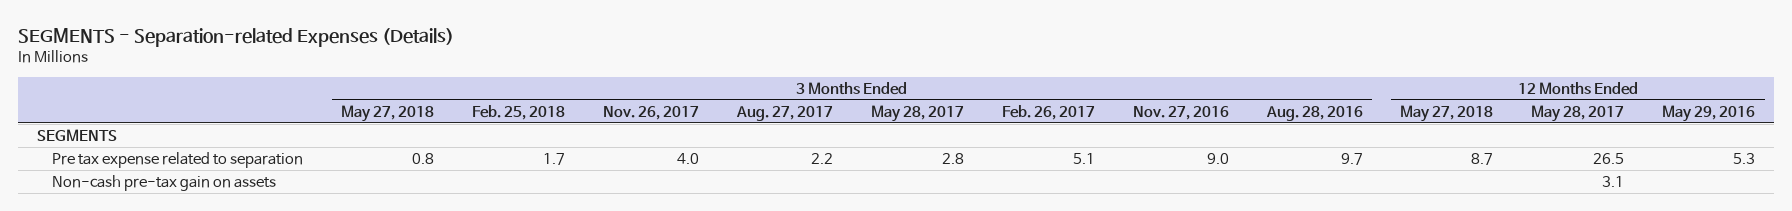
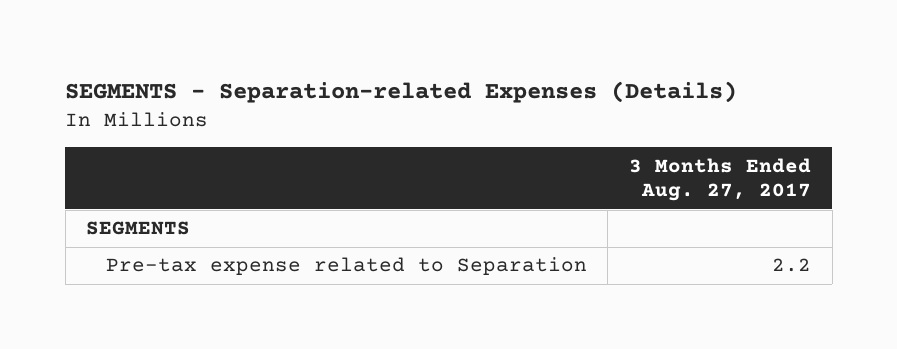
- | 3 Months Ended May 27, 2018 | 3 Months Ended Feb. 25, 2018 | 3 Months Ended Nov. 26, 2017 | 3 Months Ended Aug. 27, 2017 | 3 Months Ended May 28, 2017 | 3 Months Ended Feb. 26, 2017 | 3 Months Ended Nov. 27, 2016 | 3 Months Ended Aug. 28, 2016 | 12 Months Ended May 27, 2018 | 12 Months Ended May 28, 2017 | 12 Months Ended May 29, 2016
+ | 3 Months Ended Aug. 27, 2017
- Pre tax expense related to separation | 0.8 | 1.7 | 4.0 | 2.2 | 2.8 | 5.1 | 9.0 | 9.7 | 8.7 | 26.5 | 5.3
- Non-cash pre-tax gain on assets | | | | | | | | | | 3.1 |
+ Pre-tax expense related to Separation | 2.2

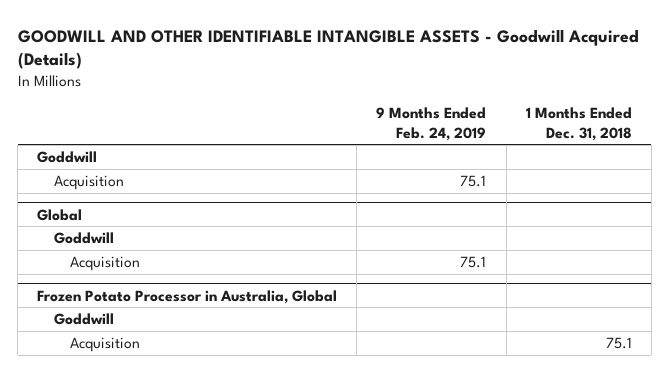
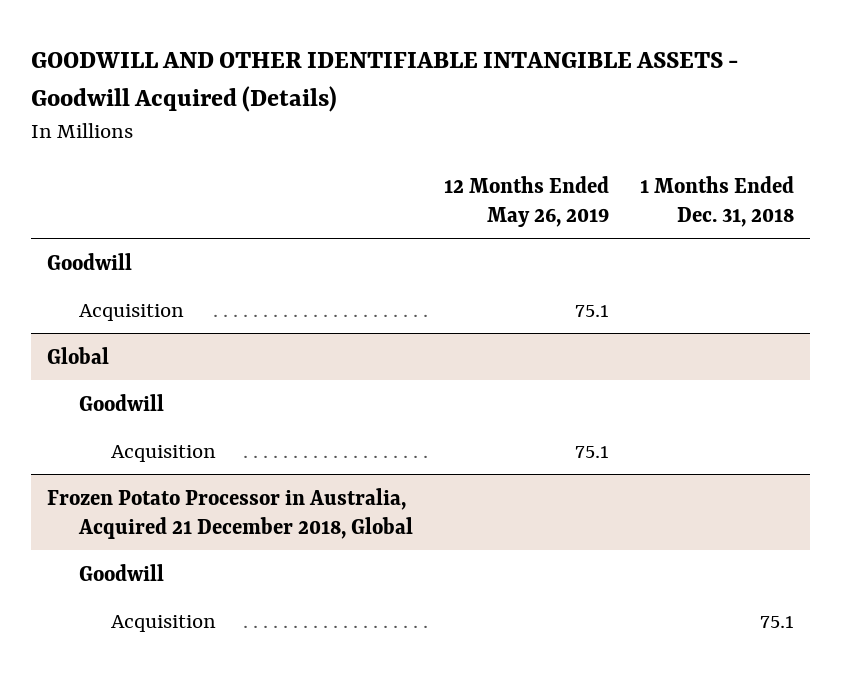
- | 9 Months Ended Feb. 24, 2019 | 1 Months Ended Dec. 31, 2018
+ | 12 Months Ended May 26, 2019 | 1 Months Ended Dec. 31, 2018
- Goddwill
+ Goodwill
@ Global
- Goddwill
+ Goodwill
- Frozen Potato Processor in Australia, Global
- Goddwill
+ Frozen Potato Processor in Australia, Acquired 21 December 2018, Global
+ Goodwill

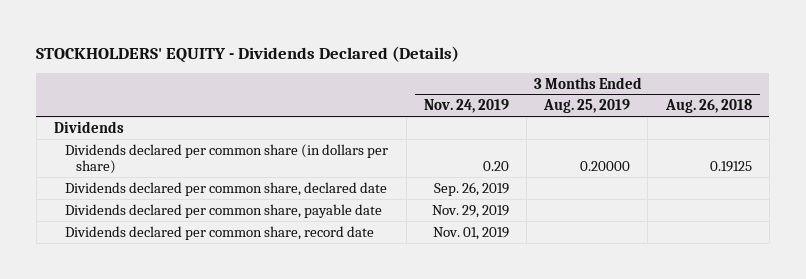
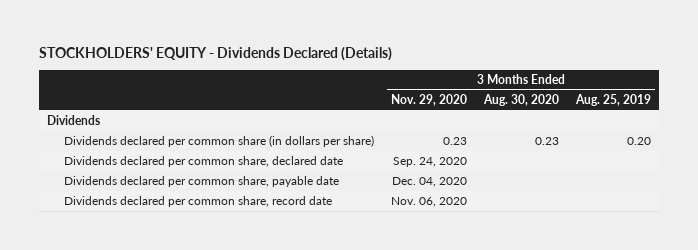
- | 3 Months Ended Nov. 24, 2019 | 3 Months Ended Aug. 25, 2019 | 3 Months Ended Aug. 26, 2018
+ | 3 Months Ended Nov. 29, 2020 | 3 Months Ended Aug. 30, 2020 | 3 Months Ended Aug. 25, 2019
- Dividends declared per common share (in dollars per share) | 0.20 | 0.20000 | 0.19125
+ Dividends declared per common share (in dollars per share) | 0.23 | 0.23 | 0.20

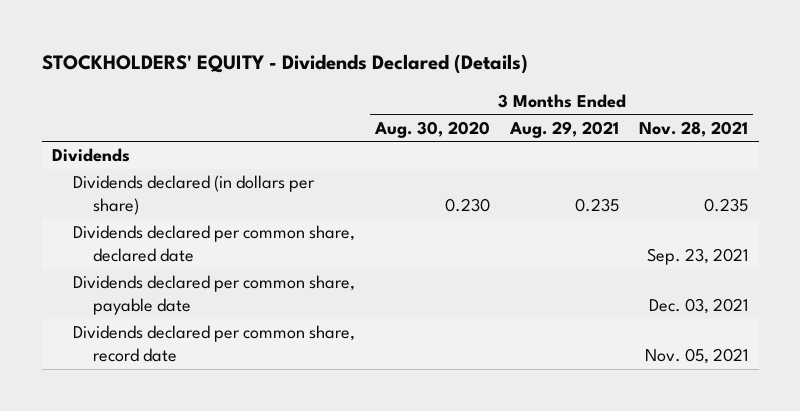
- | 3 Months Ended Nov. 29, 2020 | 3 Months Ended Aug. 30, 2020 | 3 Months Ended Aug. 25, 2019
+ | 3 Months Ended Aug. 30, 2020 | 3 Months Ended Aug. 29, 2021 | 3 Months Ended Nov. 28, 2021
- Dividends declared per common share (in dollars per share) | 0.23 | 0.23 | 0.20
+ Dividends declared (in dollars per share) | 0.230 | 0.235 | 0.235

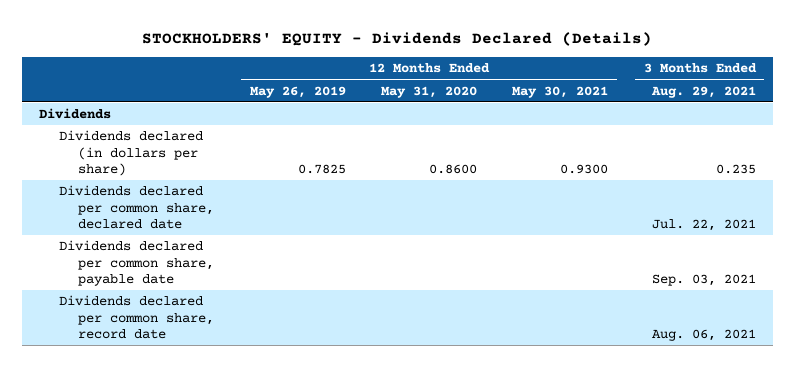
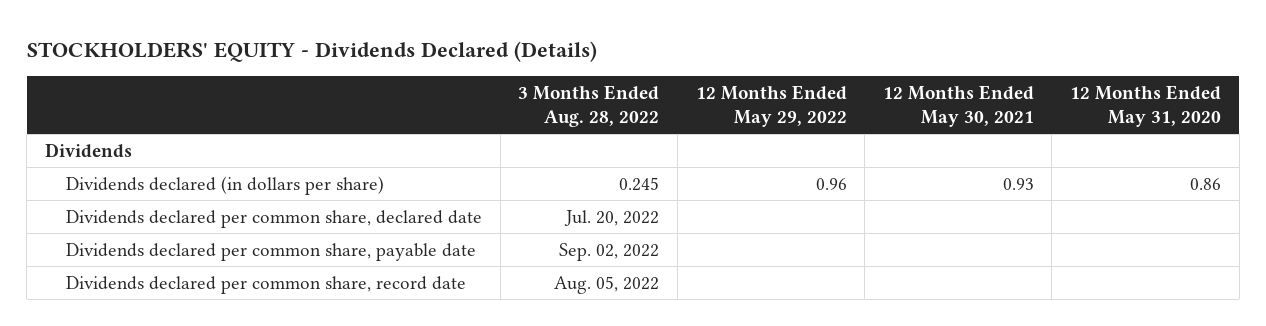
- | 12 Months Ended May 26, 2019 | 12 Months Ended May 31, 2020 | 12 Months Ended May 30, 2021 | 3 Months Ended Aug. 29, 2021
+ | 3 Months Ended Aug. 28, 2022 | 12 Months Ended May 29, 2022 | 12 Months Ended May 30, 2021 | 12 Months Ended May 31, 2020
- Dividends declared (in dollars per share) | 0.7825 | 0.8600 | 0.9300 | 0.235
+ Dividends declared (in dollars per share) | 0.245 | 0.96 | 0.93 | 0.86

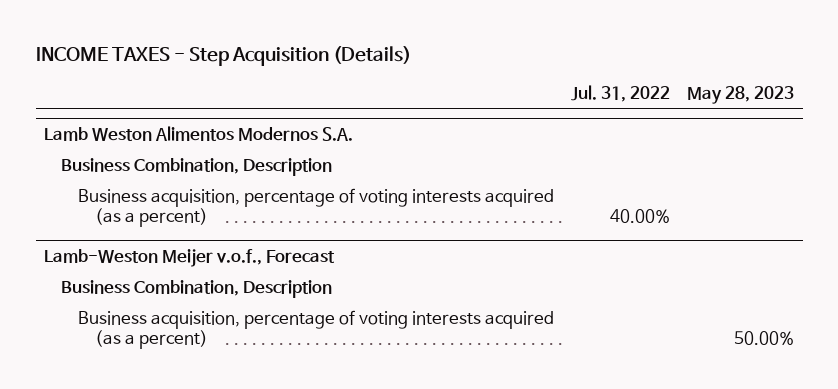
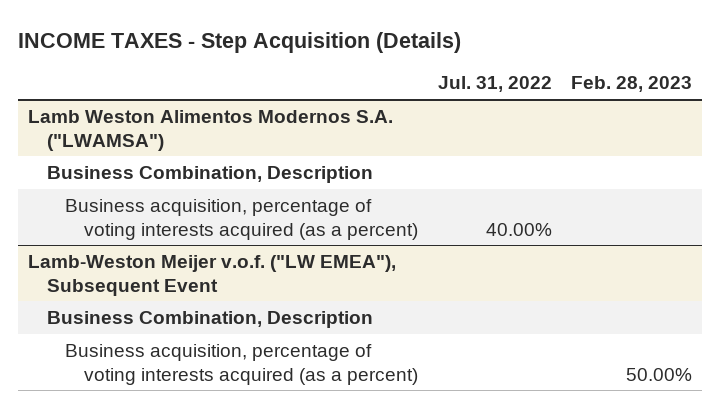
- | Jul. 31, 2022 | May 28, 2023
+ | Jul. 31, 2022 | Feb. 28, 2023
- Lamb Weston Alimentos Modernos S.A.
+ Lamb Weston Alimentos Modernos S.A. ("LWAMSA")
- Lamb-Weston Meijer v.o.f., Forecast
+ Lamb-Weston Meijer v.o.f. ("LW EMEA"), Subsequent Event

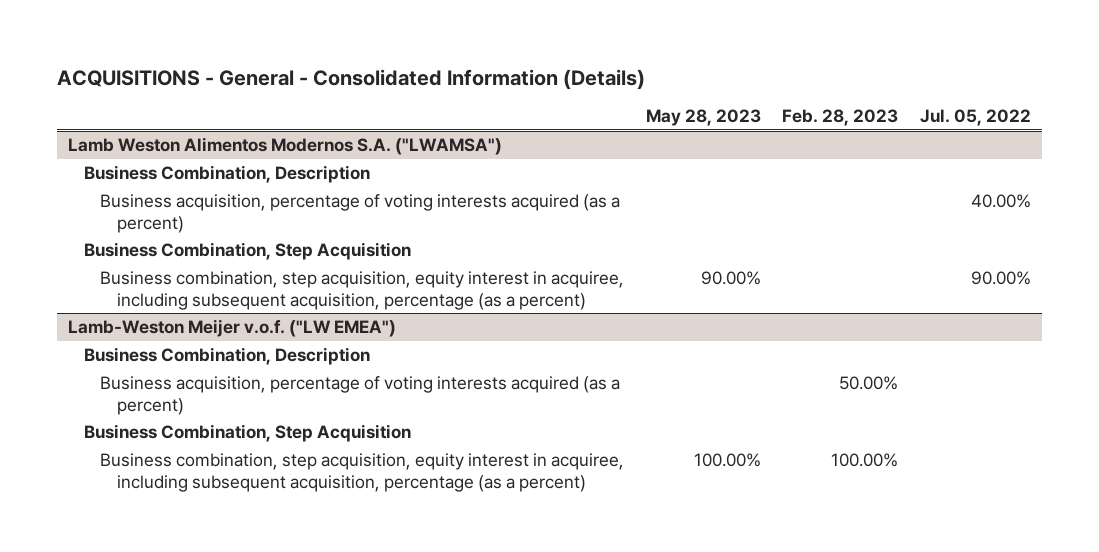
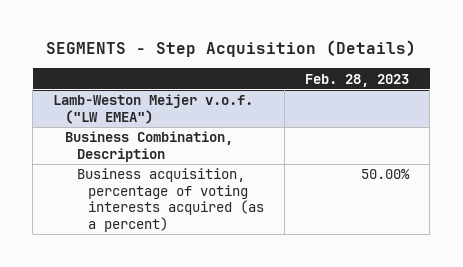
- ACQUISITIONS - General - Consolidated Information (Details)
+ SEGMENTS - Step Acquisition (Details)
- | May 28, 2023 | Feb. 28, 2023 | Jul. 05, 2022
+ | Feb. 28, 2023
- Lamb Weston Alimentos Modernos S.A. ("LWAMSA")
- Business Combination, Description
- Business acquisition, percentage of voting interests acquired (as a percent) | | | 40.00%
- Business Combination, Step Acquisition
- Business combination, step acquisition, equity interest in acquiree, including subsequent acquisition, percentage (as a percent) | 90.00% | | 90.00%
@ Lamb-Weston Meijer v.o.f. ("LW EMEA")
- Business Combination, Step Acquisition
- Business combination, step acquisition, equity interest in acquiree, including subsequent acquisition, percentage (as a percent) | 100.00% | 100.00% |

